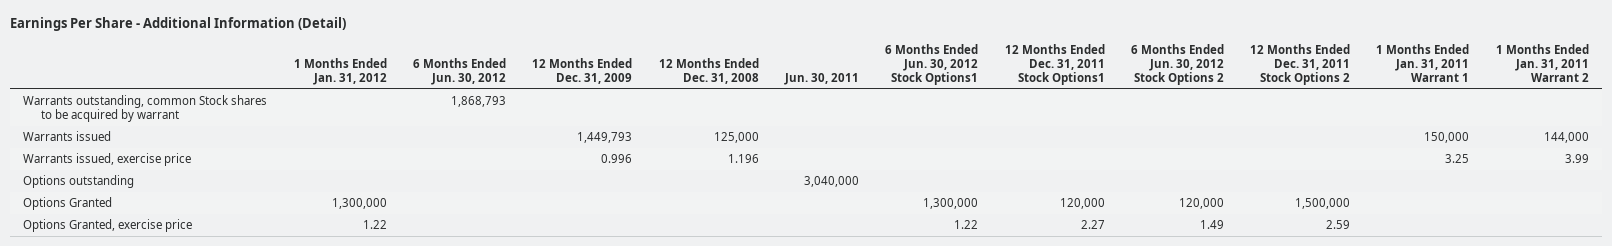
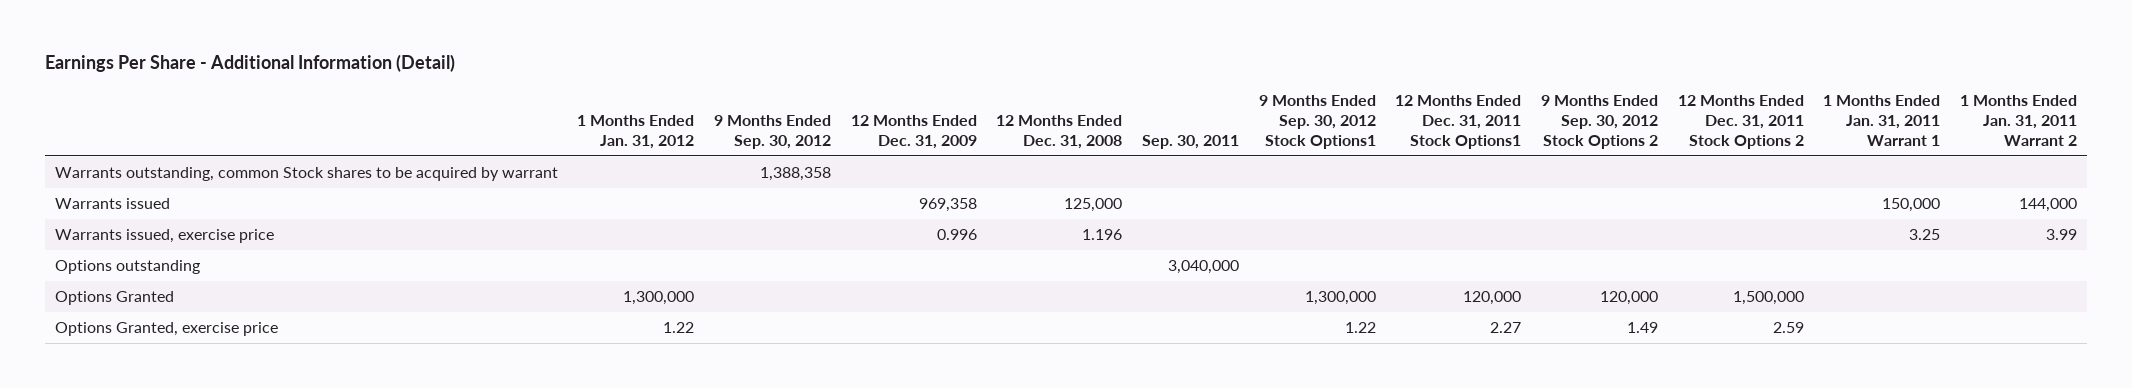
- | 1 Months Ended Jan. 31, 2012 | 6 Months Ended Jun. 30, 2012 | 12 Months Ended Dec. 31, 2009 | 12 Months Ended Dec. 31, 2008 | Jun. 30, 2011 | 6 Months Ended Jun. 30, 2012 Stock Options1 | 12 Months Ended Dec. 31, 2011 Stock Options1 | 6 Months Ended Jun. 30, 2012 Stock Options 2 | 12 Months Ended Dec. 31, 2011 Stock Options 2 | 1 Months Ended Jan. 31, 2011 Warrant 1 | 1 Months Ended Jan. 31, 2011 Warrant 2
+ | 1 Months Ended Jan. 31, 2012 | 9 Months Ended Sep. 30, 2012 | 12 Months Ended Dec. 31, 2009 | 12 Months Ended Dec. 31, 2008 | Sep. 30, 2011 | 9 Months Ended Sep. 30, 2012 Stock Options1 | 12 Months Ended Dec. 31, 2011 Stock Options1 | 9 Months Ended Sep. 30, 2012 Stock Options 2 | 12 Months Ended Dec. 31, 2011 Stock Options 2 | 1 Months Ended Jan. 31, 2011 Warrant 1 | 1 Months Ended Jan. 31, 2011 Warrant 2
- Warrants issued | | | 1,449,793 | 125,000 | | | | | | 150,000 | 144,000
+ Warrants issued | | | 969,358 | 125,000 | | | | | | 150,000 | 144,000

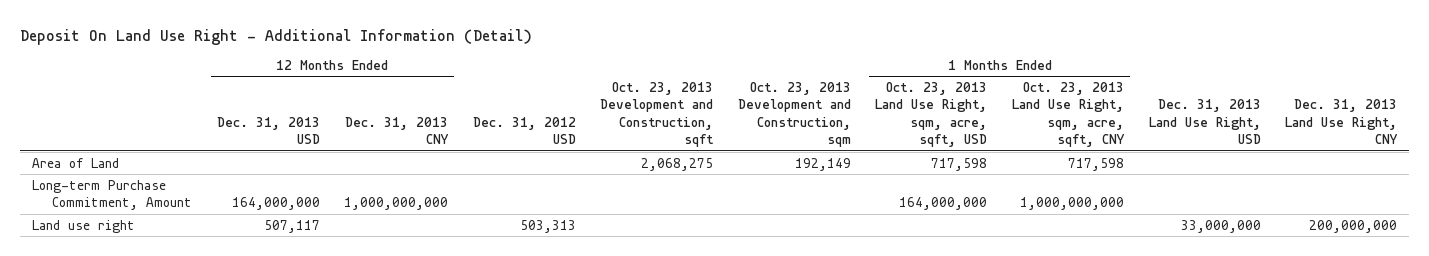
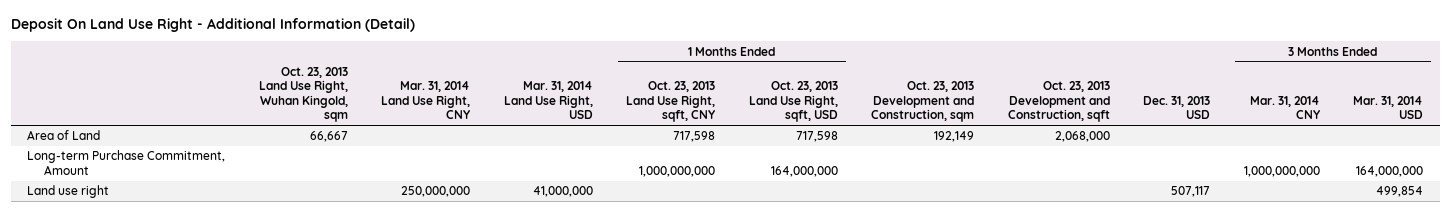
- | 12 Months Ended Dec. 31, 2013 USD | 12 Months Ended Dec. 31, 2013 CNY | Dec. 31, 2012 USD | Oct. 23, 2013 Development and Construction, sqft | Oct. 23, 2013 Development and Construction, sqm | 1 Months Ended Oct. 23, 2013 Land Use Right, sqm, acre, sqft, USD | 1 Months Ended Oct. 23, 2013 Land Use Right, sqm, acre, sqft, CNY | Dec. 31, 2013 Land Use Right, USD | Dec. 31, 2013 Land Use Right, CNY
+ | Oct. 23, 2013 Land Use Right, Wuhan Kingold, sqm | Mar. 31, 2014 Land Use Right, CNY | Mar. 31, 2014 Land Use Right, USD | 1 Months Ended Oct. 23, 2013 Land Use Right, sqft, CNY | 1 Months Ended Oct. 23, 2013 Land Use Right, sqft, USD | Oct. 23, 2013 Development and Construction, sqm | Oct. 23, 2013 Development and Construction, sqft | Dec. 31, 2013 USD | 3 Months Ended Mar. 31, 2014 CNY | 3 Months Ended Mar. 31, 2014 USD
- Area of Land | | | | 2,068,275 | 192,149 | 717,598 | 717,598 | |
+ Area of Land | 66,667 | | | 717,598 | 717,598 | 192,149 | 2,068,000 | | |

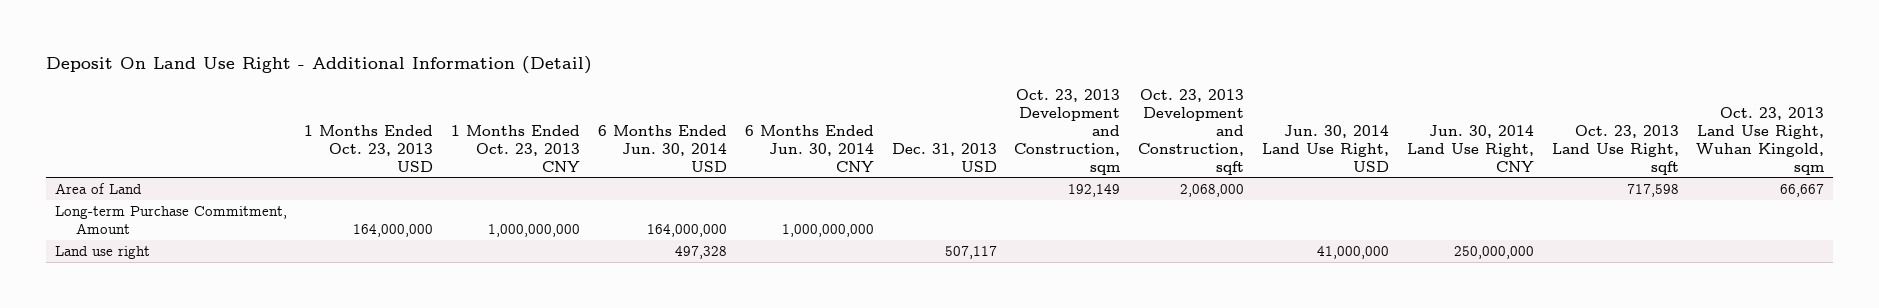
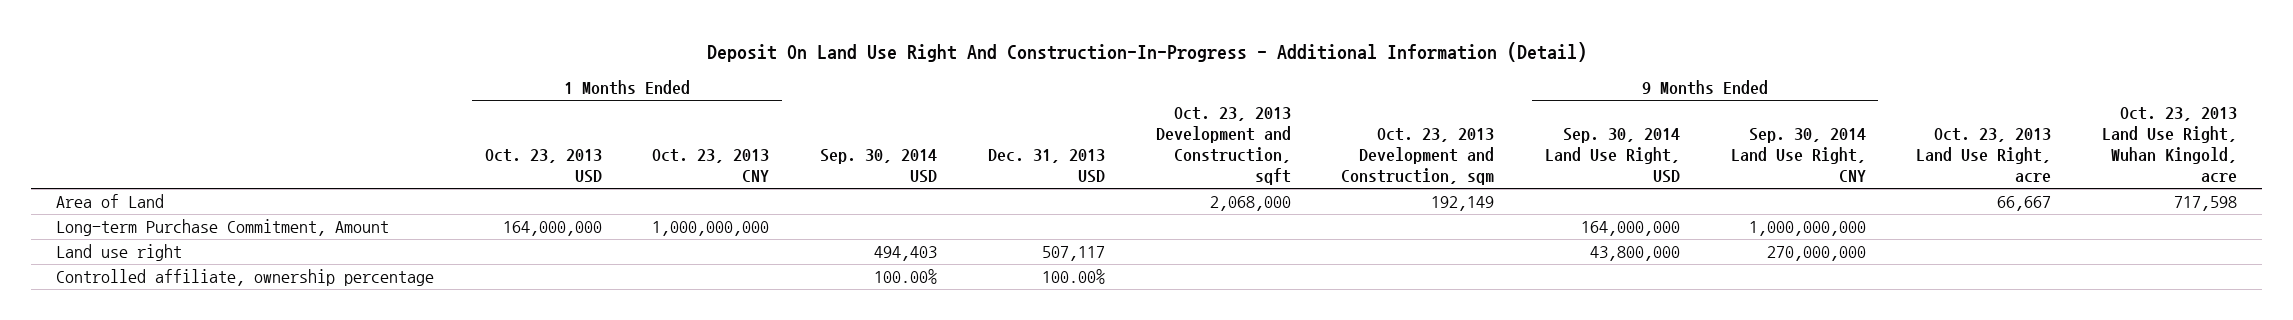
- Deposit On Land Use Right - Additional Information (Detail)
+ Deposit On Land Use Right And Construction-In-Progress - Additional Information (Detail)
- | 1 Months Ended Oct. 23, 2013 USD | 1 Months Ended Oct. 23, 2013 CNY | 6 Months Ended Jun. 30, 2014 USD | 6 Months Ended Jun. 30, 2014 CNY | Dec. 31, 2013 USD | Oct. 23, 2013 Development and Construction, sqm | Oct. 23, 2013 Development and Construction, sqft | Jun. 30, 2014 Land Use Right, USD | Jun. 30, 2014 Land Use Right, CNY | Oct. 23, 2013 Land Use Right, sqft | Oct. 23, 2013 Land Use Right, Wuhan Kingold, sqm
+ | 1 Months Ended Oct. 23, 2013 USD | 1 Months Ended Oct. 23, 2013 CNY | Sep. 30, 2014 USD | Dec. 31, 2013 USD | Oct. 23, 2013 Development and Construction, sqft | Oct. 23, 2013 Development and Construction, sqm | 9 Months Ended Sep. 30, 2014 Land Use Right, USD | 9 Months Ended Sep. 30, 2014 Land Use Right, CNY | Oct. 23, 2013 Land Use Right, acre | Oct. 23, 2013 Land Use Right, Wuhan Kingold, acre
+ Controlled affiliate, ownership percentage | | | 100.00% | 100.00% | | | | | |

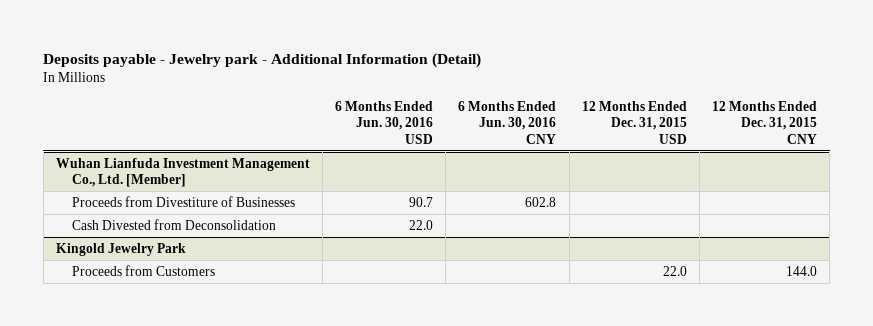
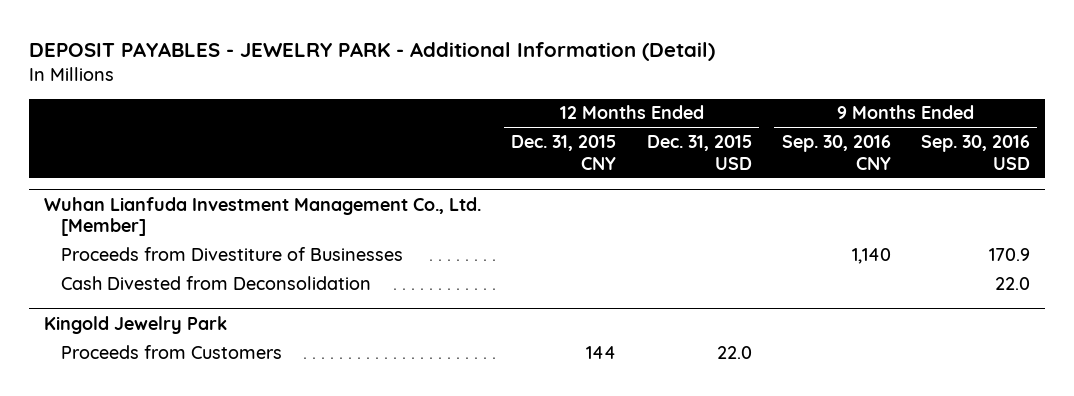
- Deposits payable - Jewelry park - Additional Information (Detail)
+ DEPOSIT PAYABLES - JEWELRY PARK - Additional Information (Detail)
- | 6 Months Ended Jun. 30, 2016 USD | 6 Months Ended Jun. 30, 2016 CNY | 12 Months Ended Dec. 31, 2015 USD | 12 Months Ended Dec. 31, 2015 CNY
+ | 12 Months Ended Dec. 31, 2015 CNY | 12 Months Ended Dec. 31, 2015 USD | 9 Months Ended Sep. 30, 2016 CNY | 9 Months Ended Sep. 30, 2016 USD
@ Kingold Jewelry Park
- Proceeds from Customers | | | 22.0 | 144.0
+ Proceeds from Customers | 144 | 22.0 | |

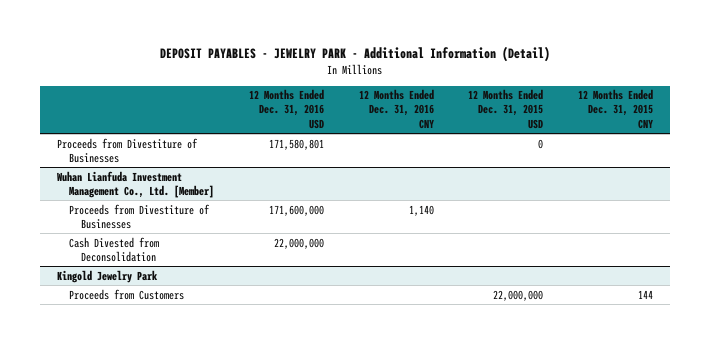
- | 12 Months Ended Dec. 31, 2015 CNY | 12 Months Ended Dec. 31, 2015 USD | 9 Months Ended Sep. 30, 2016 CNY | 9 Months Ended Sep. 30, 2016 USD
+ | 12 Months Ended Dec. 31, 2016 USD | 12 Months Ended Dec. 31, 2016 CNY | 12 Months Ended Dec. 31, 2015 USD | 12 Months Ended Dec. 31, 2015 CNY
+ Proceeds from Divestiture of Businesses | 171,580,801 | | 0 |
@ Kingold Jewelry Park
- Proceeds from Customers | 144 | 22.0 | |
+ Proceeds from Customers | | | 22,000,000 | 144

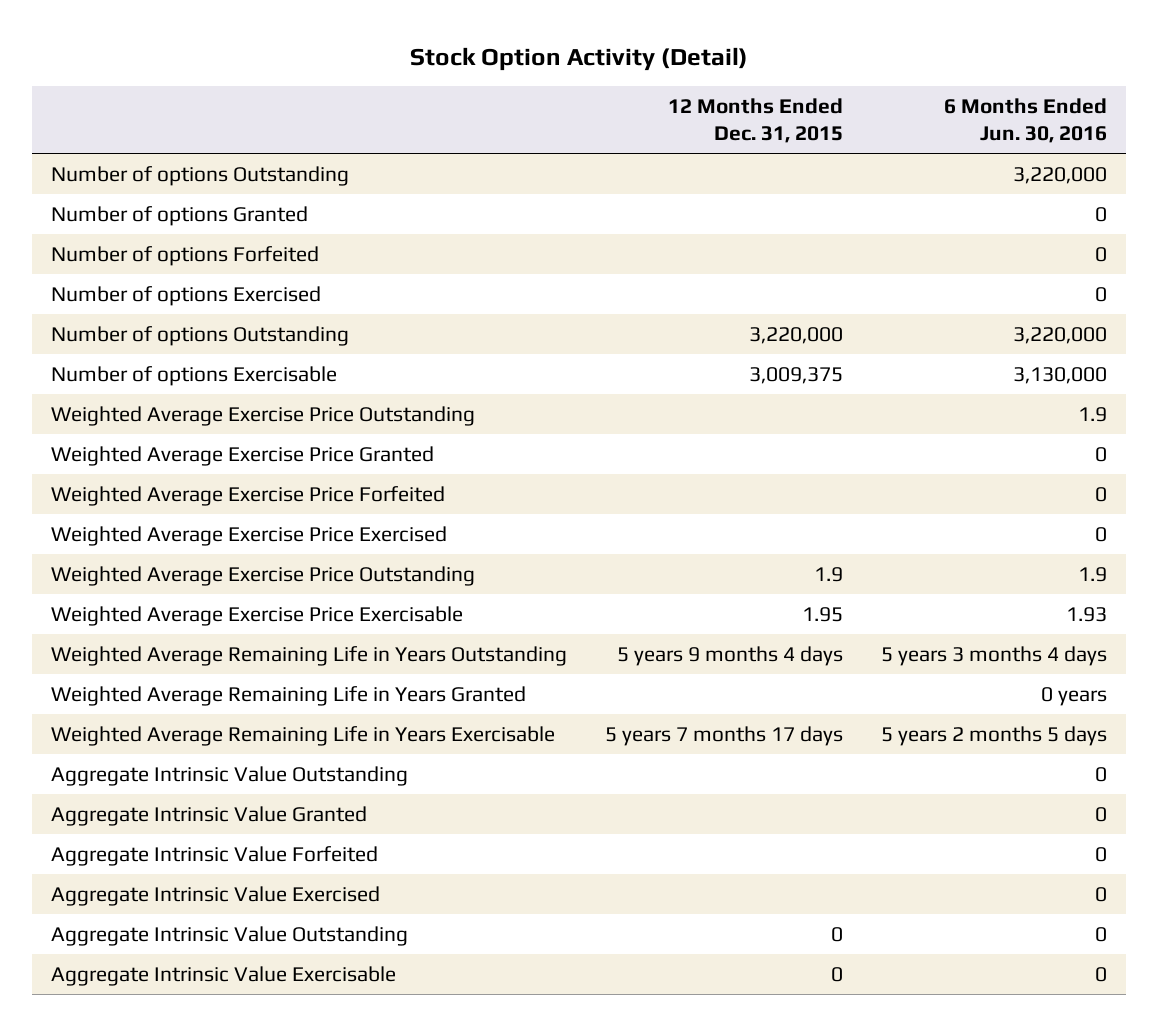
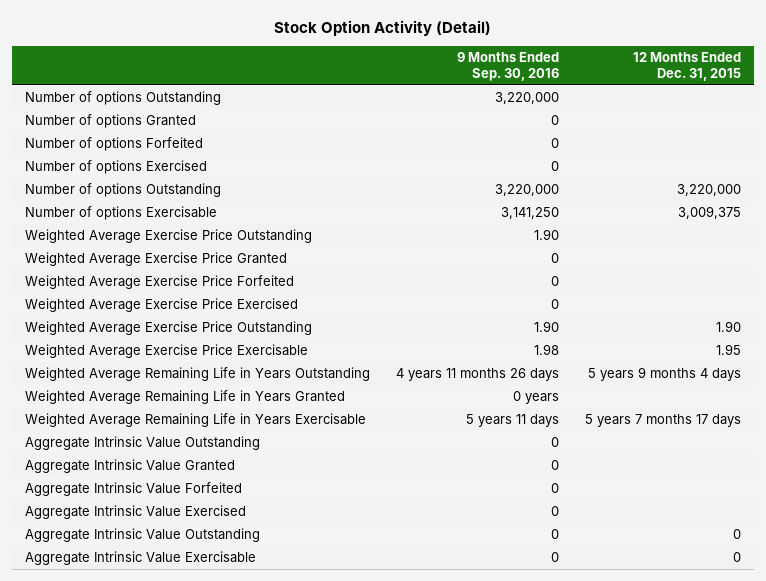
- | 12 Months Ended Dec. 31, 2015 | 6 Months Ended Jun. 30, 2016
+ | 9 Months Ended Sep. 30, 2016 | 12 Months Ended Dec. 31, 2015
- Weighted Average Exercise Price Outstanding | 1.9 | 1.9
+ Weighted Average Exercise Price Outstanding | 1.90 | 1.90

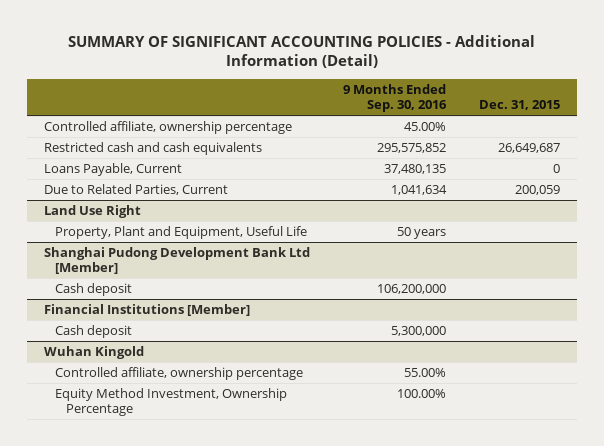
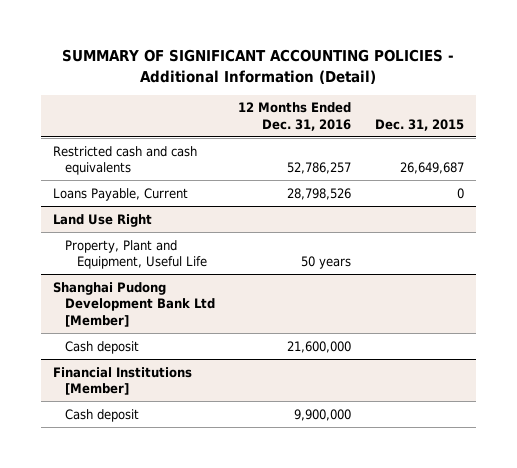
- | 9 Months Ended Sep. 30, 2016 | Dec. 31, 2015
+ | 12 Months Ended Dec. 31, 2016 | Dec. 31, 2015
- Controlled affiliate, ownership percentage | 45.00% |
- Due to Related Parties, Current | 1,041,634 | 200,059
- Wuhan Kingold
- Controlled affiliate, ownership percentage | 55.00% |
- Equity Method Investment, Ownership Percentage | 100.00% |

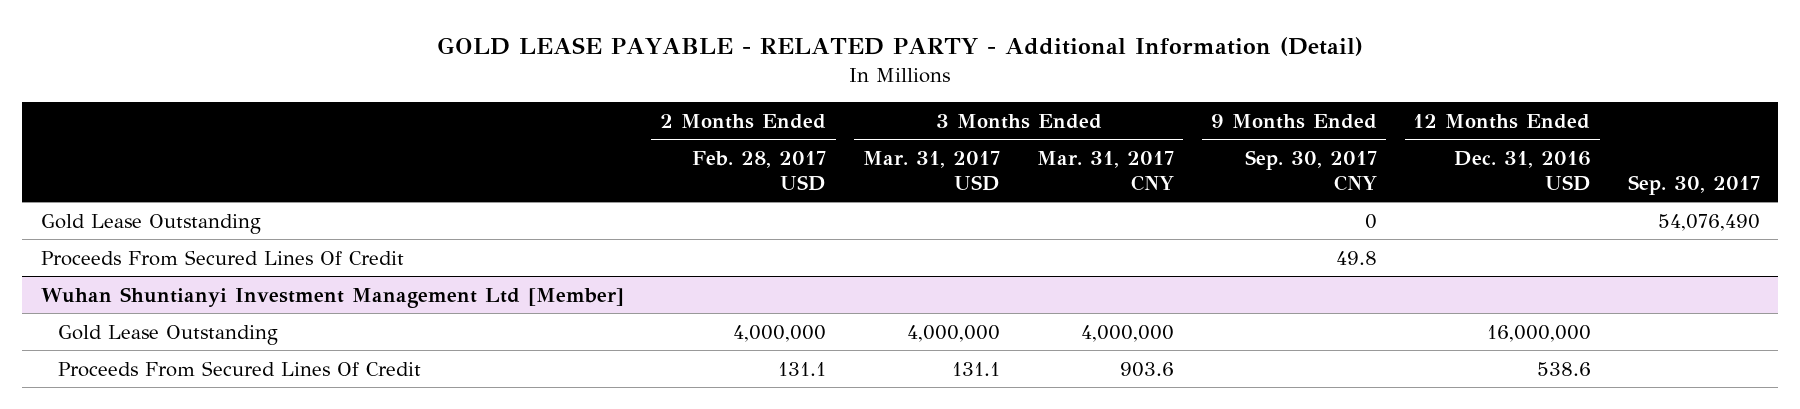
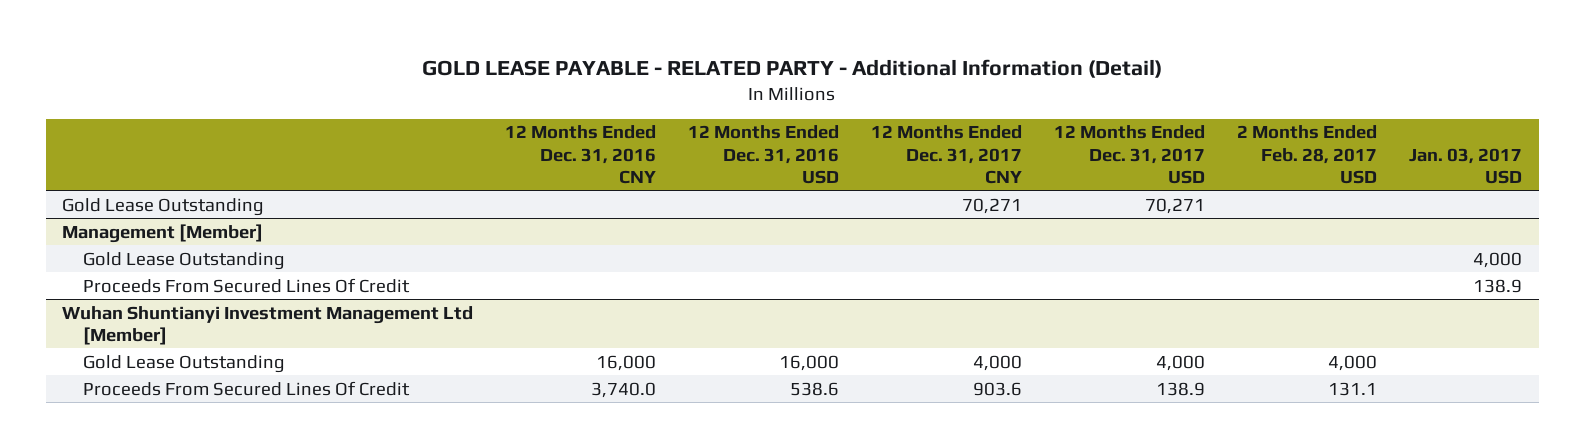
- | 2 Months Ended Feb. 28, 2017 USD | 3 Months Ended Mar. 31, 2017 USD | 3 Months Ended Mar. 31, 2017 CNY | 9 Months Ended Sep. 30, 2017 CNY | 12 Months Ended Dec. 31, 2016 USD | Sep. 30, 2017
+ | 12 Months Ended Dec. 31, 2016 CNY | 12 Months Ended Dec. 31, 2016 USD | 12 Months Ended Dec. 31, 2017 CNY | 12 Months Ended Dec. 31, 2017 USD | 2 Months Ended Feb. 28, 2017 USD | Jan. 03, 2017 USD
- Proceeds From Secured Lines Of Credit | | | | 49.8 | |
+ Management [Member]
+ Gold Lease Outstanding | | | | | | 4,000
+ Proceeds From Secured Lines Of Credit | | | | | | 138.9
@ Wuhan Shuntianyi Investment Management Ltd [Member]
- Gold Lease Outstanding | 4,000,000 | 4,000,000 | 4,000,000 | | 16,000,000 |
+ Gold Lease Outstanding | 16,000 | 16,000 | 4,000 | 4,000 | 4,000 |

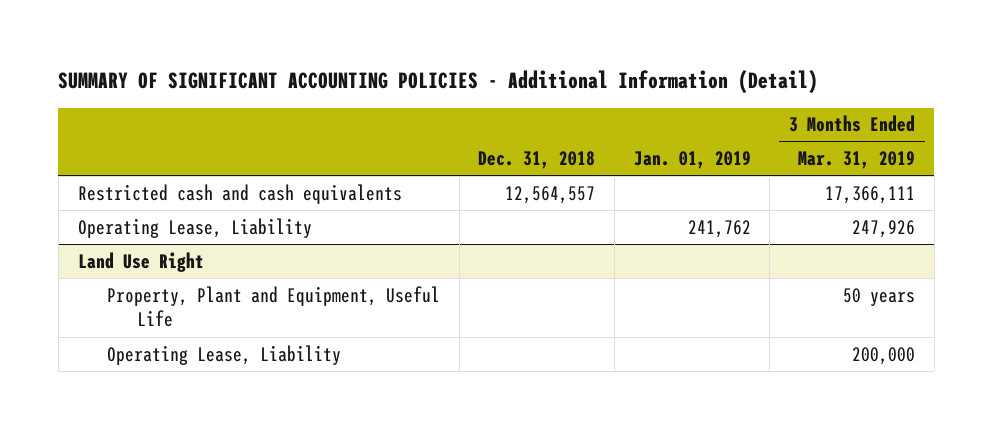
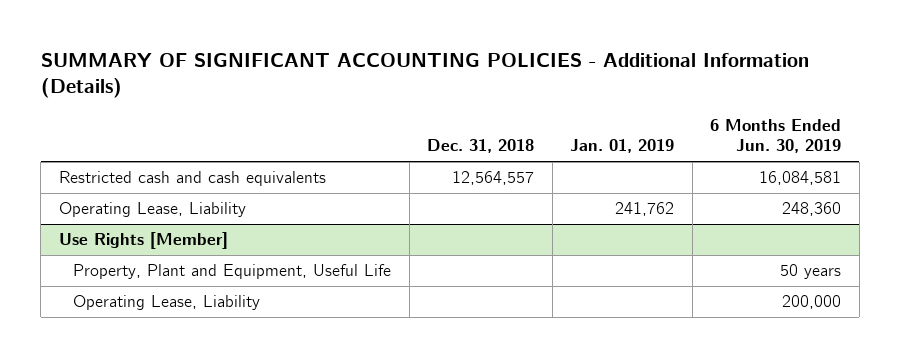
- SUMMARY OF SIGNIFICANT ACCOUNTING POLICIES - Additional Information (Detail)
+ SUMMARY OF SIGNIFICANT ACCOUNTING POLICIES - Additional Information (Details)
- | Dec. 31, 2018 | Jan. 01, 2019 | 3 Months Ended Mar. 31, 2019
+ | Dec. 31, 2018 | Jan. 01, 2019 | 6 Months Ended Jun. 30, 2019
- Land Use Right
+ Use Rights [Member]

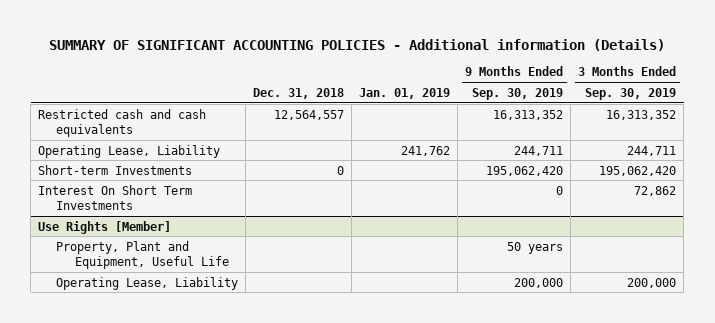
- SUMMARY OF SIGNIFICANT ACCOUNTING POLICIES - Additional Information (Details)
+ SUMMARY OF SIGNIFICANT ACCOUNTING POLICIES - Additional information (Details)
- | Dec. 31, 2018 | Jan. 01, 2019 | 6 Months Ended Jun. 30, 2019
+ | Dec. 31, 2018 | Jan. 01, 2019 | 9 Months Ended Sep. 30, 2019 | 3 Months Ended Sep. 30, 2019
+ Short-term Investments | 0 | | 195,062,420 | 195,062,420
+ Interest On Short Term Investments | | | 0 | 72,862

